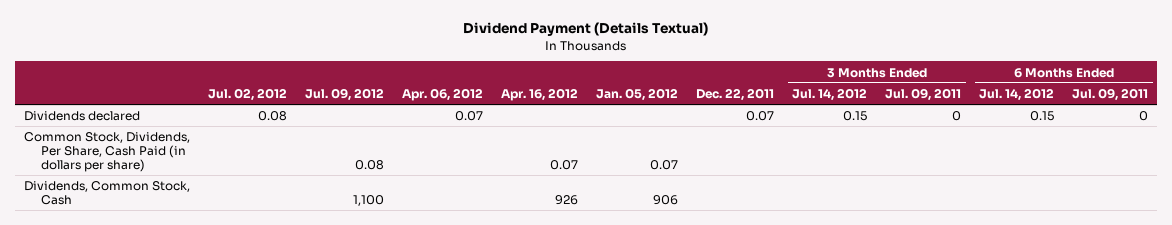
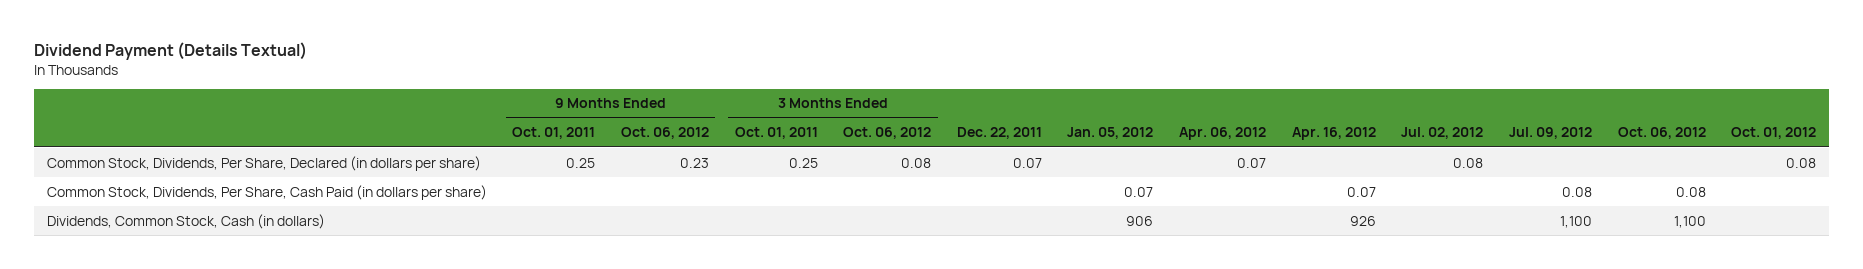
- | Jul. 02, 2012 | Jul. 09, 2012 | Apr. 06, 2012 | Apr. 16, 2012 | Jan. 05, 2012 | Dec. 22, 2011 | 3 Months Ended Jul. 14, 2012 | 3 Months Ended Jul. 09, 2011 | 6 Months Ended Jul. 14, 2012 | 6 Months Ended Jul. 09, 2011
+ | 9 Months Ended Oct. 01, 2011 | 9 Months Ended Oct. 06, 2012 | 3 Months Ended Oct. 01, 2011 | 3 Months Ended Oct. 06, 2012 | Dec. 22, 2011 | Jan. 05, 2012 | Apr. 06, 2012 | Apr. 16, 2012 | Jul. 02, 2012 | Jul. 09, 2012 | Oct. 06, 2012 | Oct. 01, 2012
- Dividends declared | 0.08 | | 0.07 | | | 0.07 | 0.15 | 0 | 0.15 | 0
+ Common Stock, Dividends, Per Share, Declared (in dollars per share) | 0.25 | 0.23 | 0.25 | 0.08 | 0.07 | | 0.07 | | 0.08 | | | 0.08
- Dividends, Common Stock, Cash | | 1,100 | | 926 | 906 | | | | |
+ Dividends, Common Stock, Cash (in dollars) | | | | | | 906 | | 926 | | 1,100 | 1,100 |

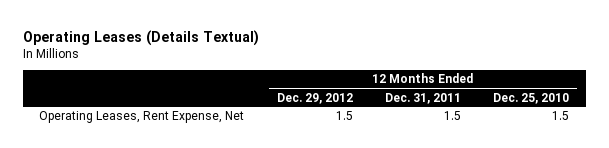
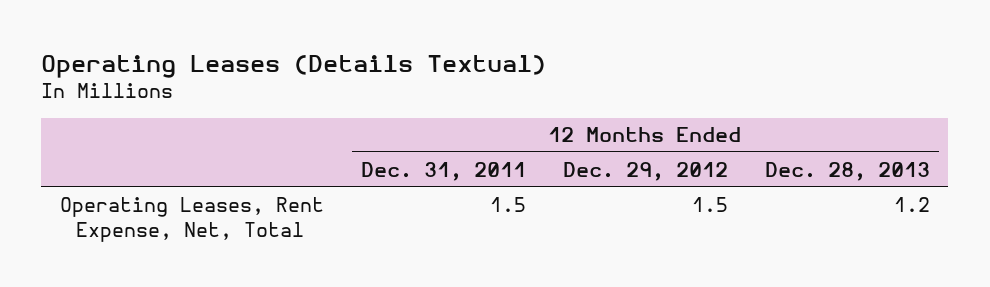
- | 12 Months Ended Dec. 29, 2012 | 12 Months Ended Dec. 31, 2011 | 12 Months Ended Dec. 25, 2010
+ | 12 Months Ended Dec. 31, 2011 | 12 Months Ended Dec. 29, 2012 | 12 Months Ended Dec. 28, 2013
- Operating Leases, Rent Expense, Net | 1.5 | 1.5 | 1.5
+ Operating Leases, Rent Expense, Net, Total | 1.5 | 1.5 | 1.2

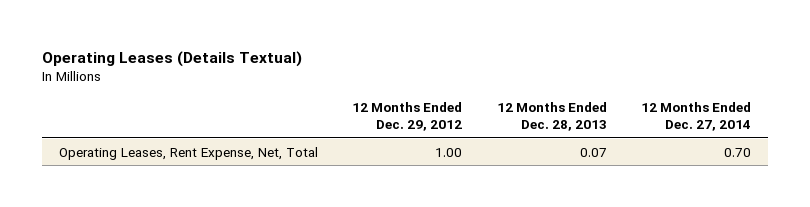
- | 12 Months Ended Dec. 31, 2011 | 12 Months Ended Dec. 29, 2012 | 12 Months Ended Dec. 28, 2013
+ | 12 Months Ended Dec. 29, 2012 | 12 Months Ended Dec. 28, 2013 | 12 Months Ended Dec. 27, 2014
- Operating Leases, Rent Expense, Net, Total | 1.5 | 1.5 | 1.2
+ Operating Leases, Rent Expense, Net, Total | 1.00 | 0.07 | 0.70

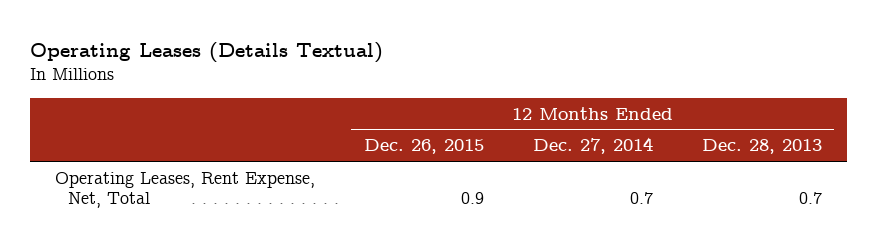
- | 12 Months Ended Dec. 29, 2012 | 12 Months Ended Dec. 28, 2013 | 12 Months Ended Dec. 27, 2014
+ | 12 Months Ended Dec. 26, 2015 | 12 Months Ended Dec. 27, 2014 | 12 Months Ended Dec. 28, 2013
- Operating Leases, Rent Expense, Net, Total | 1.00 | 0.07 | 0.70
+ Operating Leases, Rent Expense, Net, Total | 0.9 | 0.7 | 0.7

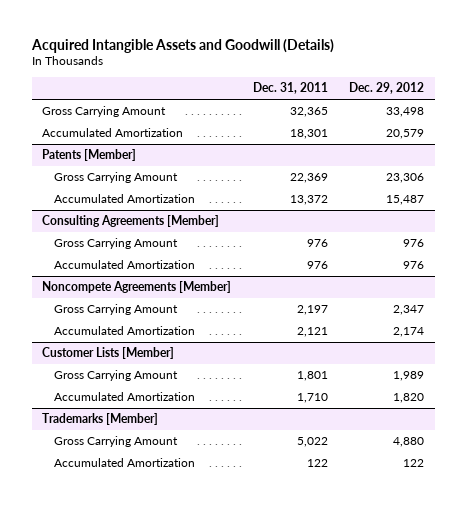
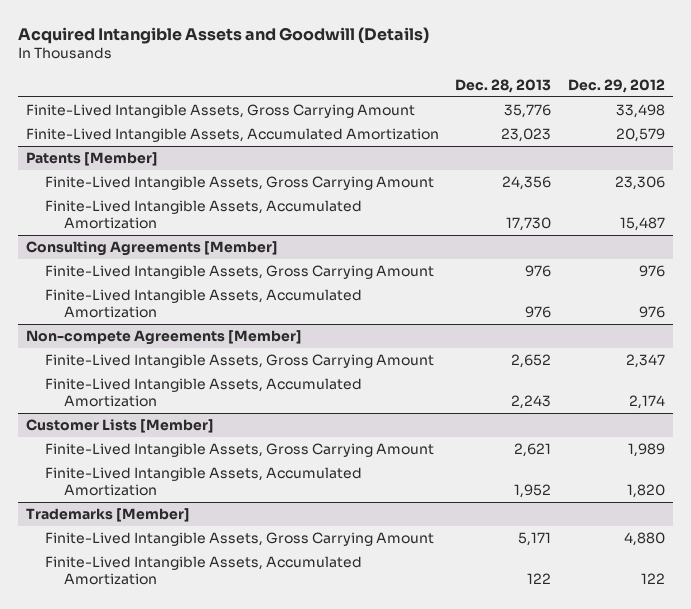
- | Dec. 31, 2011 | Dec. 29, 2012
+ | Dec. 28, 2013 | Dec. 29, 2012
- Gross Carrying Amount | 32,365 | 33,498
- Accumulated Amortization | 18,301 | 20,579
+ Finite-Lived Intangible Assets, Gross Carrying Amount | 35,776 | 33,498
+ Finite-Lived Intangible Assets, Accumulated Amortization | 23,023 | 20,579
@ Patents [Member]
- Gross Carrying Amount | 22,369 | 23,306
- Accumulated Amortization | 13,372 | 15,487
+ Finite-Lived Intangible Assets, Gross Carrying Amount | 24,356 | 23,306
+ Finite-Lived Intangible Assets, Accumulated Amortization | 17,730 | 15,487
@ Consulting Agreements [Member]
- Gross Carrying Amount | 976 | 976
- Accumulated Amortization | 976 | 976
- Noncompete Agreements [Member]
- Gross Carrying Amount | 2,197 | 2,347
- Accumulated Amortization | 2,121 | 2,174
@ Consulting Agreements [Member]
+ Finite-Lived Intangible Assets, Gross Carrying Amount | 976 | 976
+ Finite-Lived Intangible Assets, Accumulated Amortization | 976 | 976
+ Non-compete Agreements [Member]
+ Finite-Lived Intangible Assets, Gross Carrying Amount | 2,652 | 2,347
+ Finite-Lived Intangible Assets, Accumulated Amortization | 2,243 | 2,174
@ Customer Lists [Member]
- Gross Carrying Amount | 1,801 | 1,989
- Accumulated Amortization | 1,710 | 1,820
+ Finite-Lived Intangible Assets, Gross Carrying Amount | 2,621 | 1,989
+ Finite-Lived Intangible Assets, Accumulated Amortization | 1,952 | 1,820
@ Trademarks [Member]
- Gross Carrying Amount | 5,022 | 4,880
- Accumulated Amortization | 122 | 122
+ Finite-Lived Intangible Assets, Gross Carrying Amount | 5,171 | 4,880
+ Finite-Lived Intangible Assets, Accumulated Amortization | 122 | 122

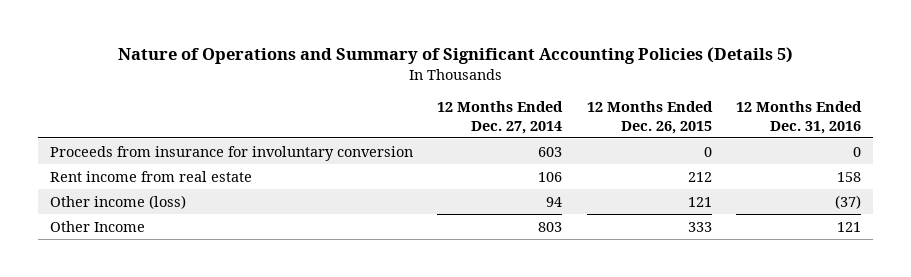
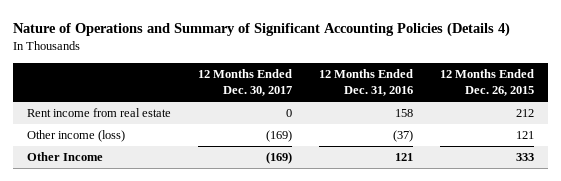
- Nature of Operations and Summary of Significant Accounting Policies (Details 5)
+ Nature of Operations and Summary of Significant Accounting Policies (Details 4)
- | 12 Months Ended Dec. 27, 2014 | 12 Months Ended Dec. 26, 2015 | 12 Months Ended Dec. 31, 2016
+ | 12 Months Ended Dec. 30, 2017 | 12 Months Ended Dec. 31, 2016 | 12 Months Ended Dec. 26, 2015
- Proceeds from insurance for involuntary conversion | 603 | 0 | 0

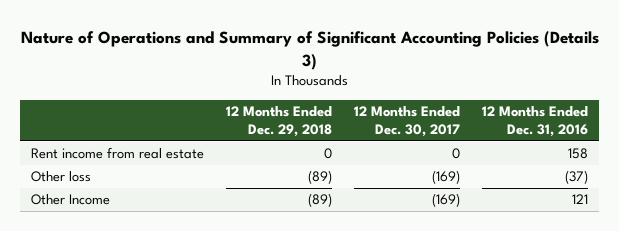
- Nature of Operations and Summary of Significant Accounting Policies (Details 4)
+ Nature of Operations and Summary of Significant Accounting Policies (Details 3)
- | 12 Months Ended Dec. 30, 2017 | 12 Months Ended Dec. 31, 2016 | 12 Months Ended Dec. 26, 2015
+ | 12 Months Ended Dec. 29, 2018 | 12 Months Ended Dec. 30, 2017 | 12 Months Ended Dec. 31, 2016
- Other income (loss) | (169) | (37) | 121
+ Other loss | (89) | (169) | (37)

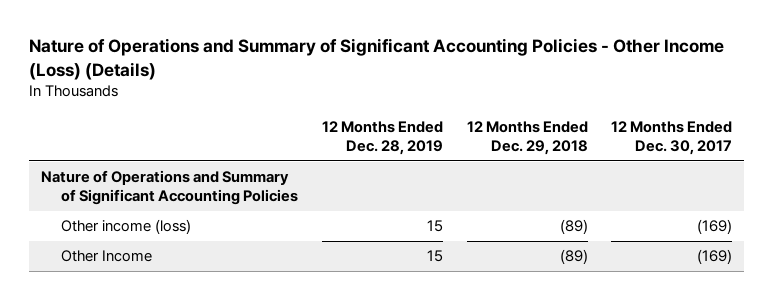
- Nature of Operations and Summary of Significant Accounting Policies (Details 3)
+ Nature of Operations and Summary of Significant Accounting Policies - Other Income (Loss) (Details)
- | 12 Months Ended Dec. 29, 2018 | 12 Months Ended Dec. 30, 2017 | 12 Months Ended Dec. 31, 2016
+ | 12 Months Ended Dec. 28, 2019 | 12 Months Ended Dec. 29, 2018 | 12 Months Ended Dec. 30, 2017
- Rent income from real estate | 0 | 0 | 158
- Other loss | (89) | (169) | (37)
+ Nature of Operations and Summary of Significant Accounting Policies
+ Other income (loss) | 15 | (89) | (169)

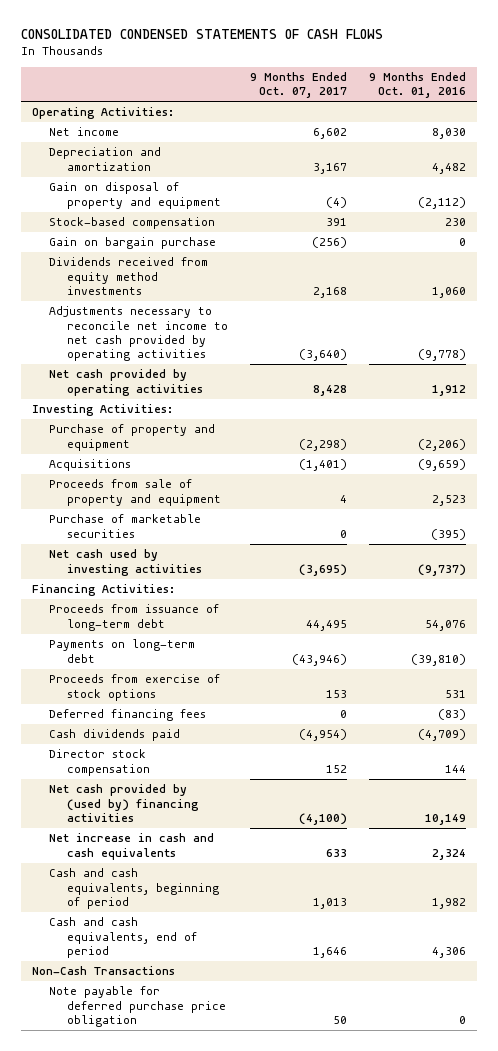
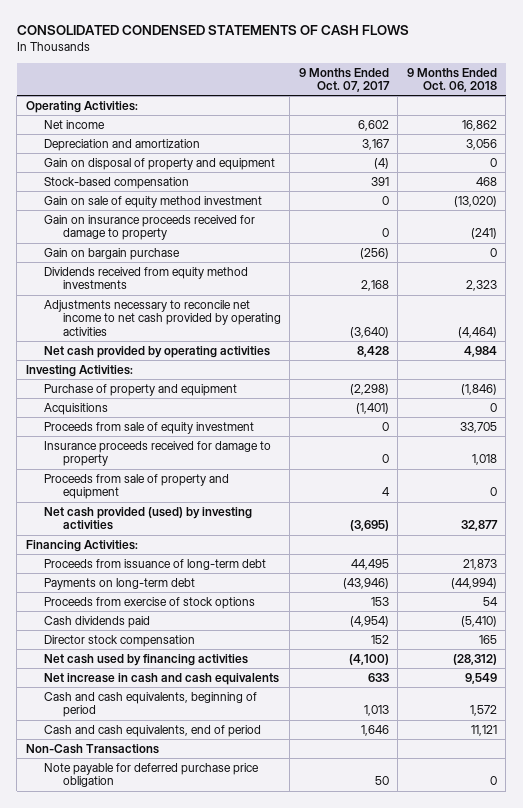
- | 9 Months Ended Oct. 07, 2017 | 9 Months Ended Oct. 01, 2016
+ | 9 Months Ended Oct. 07, 2017 | 9 Months Ended Oct. 06, 2018
+ Gain on sale of equity method investment | 0 | (13,020)
+ Gain on insurance proceeds received for damage to property | 0 | (241)
+ Proceeds from sale of equity investment | 0 | 33,705
+ Insurance proceeds received for damage to property | 0 | 1,018
- Purchase of marketable securities | 0 | (395)
- Net cash used by investing activities | (3,695) | (9,737)
+ Net cash provided (used) by investing activities | (3,695) | 32,877
- Deferred financing fees | 0 | (83)
- Net cash provided by (used by) financing activities | (4,100) | 10,149
+ Net cash used by financing activities | (4,100) | (28,312)

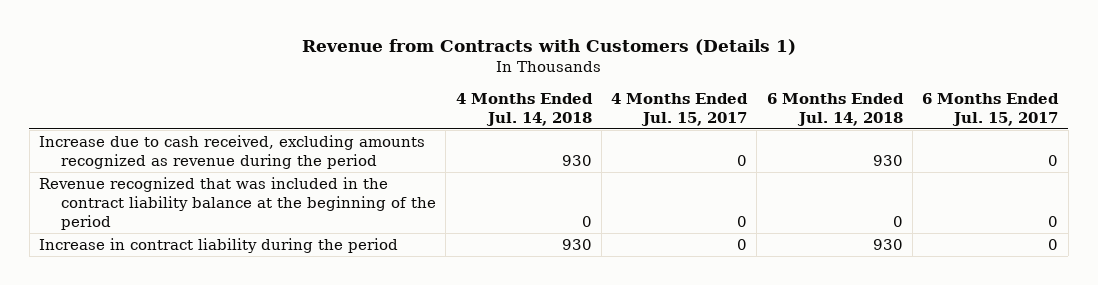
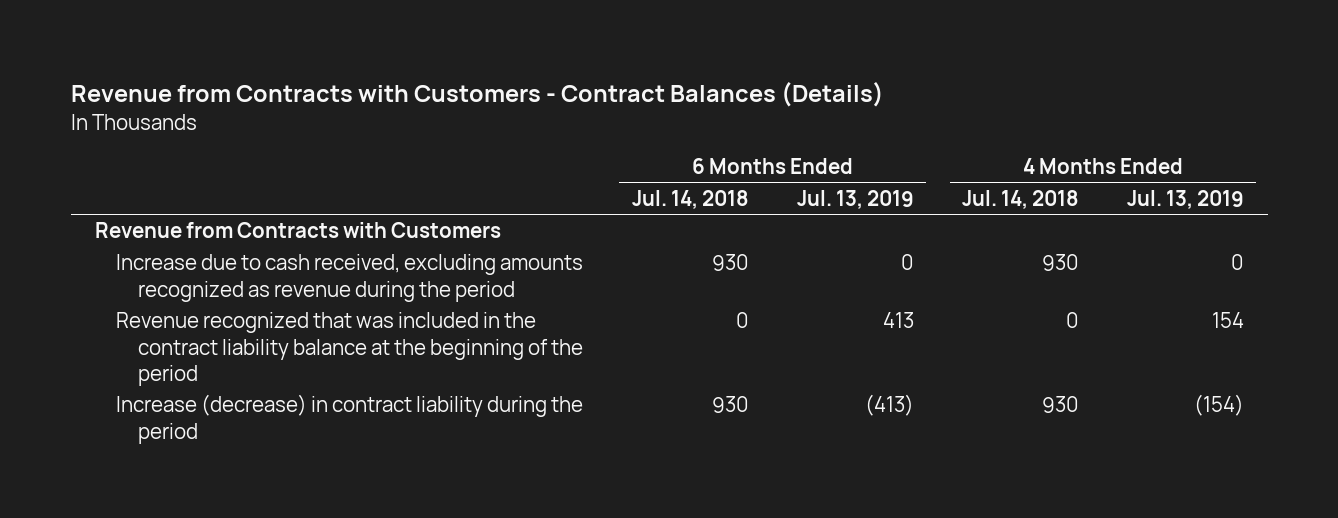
- Revenue from Contracts with Customers (Details 1)
+ Revenue from Contracts with Customers - Contract Balances (Details)
- | 4 Months Ended Jul. 14, 2018 | 4 Months Ended Jul. 15, 2017 | 6 Months Ended Jul. 14, 2018 | 6 Months Ended Jul. 15, 2017
+ | 6 Months Ended Jul. 14, 2018 | 6 Months Ended Jul. 13, 2019 | 4 Months Ended Jul. 14, 2018 | 4 Months Ended Jul. 13, 2019
+ Revenue from Contracts with Customers
- Increase in contract liability during the period | 930 | 0 | 930 | 0
+ Increase (decrease) in contract liability during the period | 930 | (413) | 930 | (154)

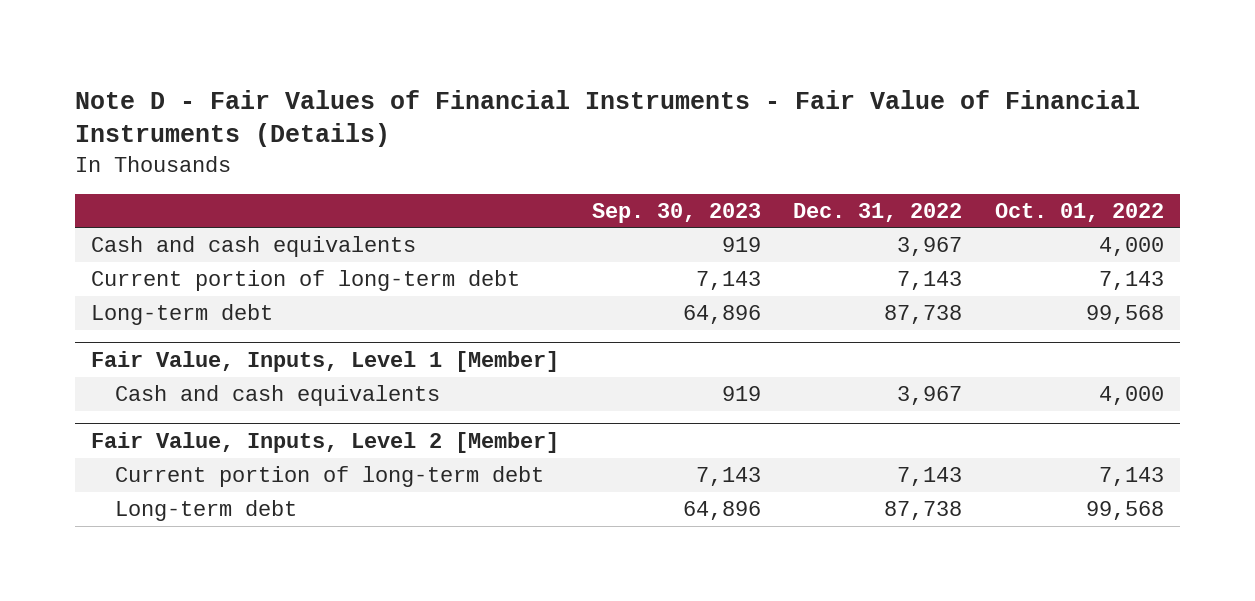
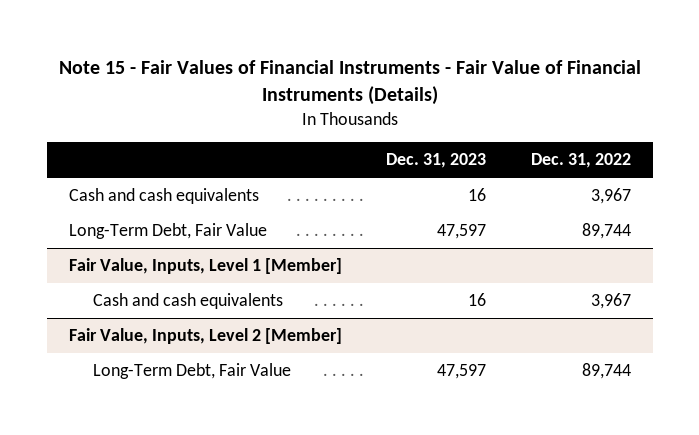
- Note D - Fair Values of Financial Instruments - Fair Value of Financial Instruments (Details)
+ Note 15 - Fair Values of Financial Instruments - Fair Value of Financial Instruments (Details)
- | Sep. 30, 2023 | Dec. 31, 2022 | Oct. 01, 2022
+ | Dec. 31, 2023 | Dec. 31, 2022
- Current portion of long-term debt | 7,143 | 7,143 | 7,143
- Long-term debt | 64,896 | 87,738 | 99,568
+ Long-Term Debt, Fair Value | 47,597 | 89,744
@ Fair Value, Inputs, Level 2 [Member]
- Current portion of long-term debt | 7,143 | 7,143 | 7,143
- Long-term debt | 64,896 | 87,738 | 99,568
+ Long-Term Debt, Fair Value | 47,597 | 89,744

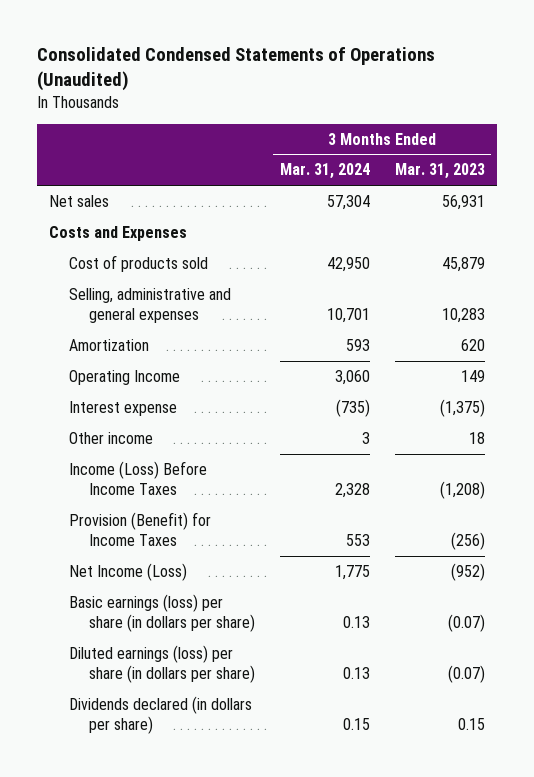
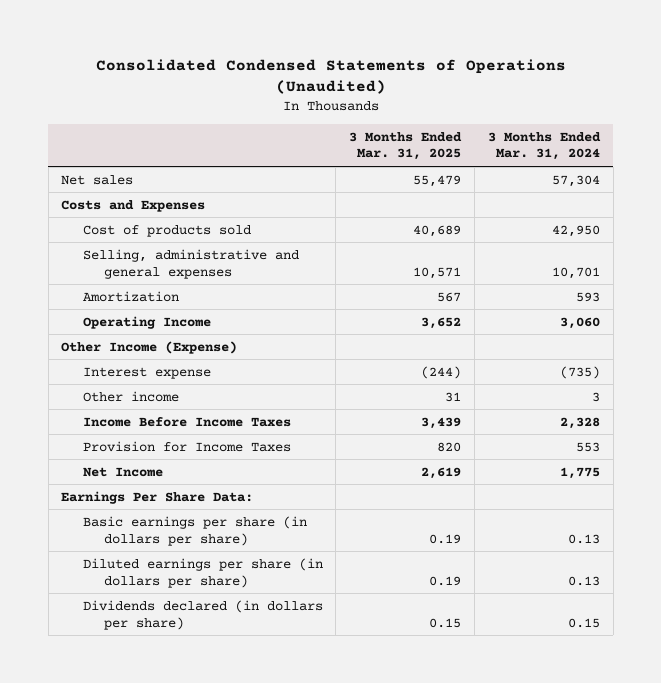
- | 3 Months Ended Mar. 31, 2024 | 3 Months Ended Mar. 31, 2023
+ | 3 Months Ended Mar. 31, 2025 | 3 Months Ended Mar. 31, 2024
+ Other Income (Expense)
- Income (Loss) Before Income Taxes | 2,328 | (1,208)
- Provision (Benefit) for Income Taxes | 553 | (256)
- Net Income (Loss) | 1,775 | (952)
- Basic earnings (loss) per share (in dollars per share) | 0.13 | (0.07)
- Diluted earnings (loss) per share (in dollars per share) | 0.13 | (0.07)
+ Income Before Income Taxes | 3,439 | 2,328
+ Provision for Income Taxes | 820 | 553
+ Net Income | 2,619 | 1,775
+ Earnings Per Share Data:
+ Basic earnings per share (in dollars per share) | 0.19 | 0.13
+ Diluted earnings per share (in dollars per share) | 0.19 | 0.13

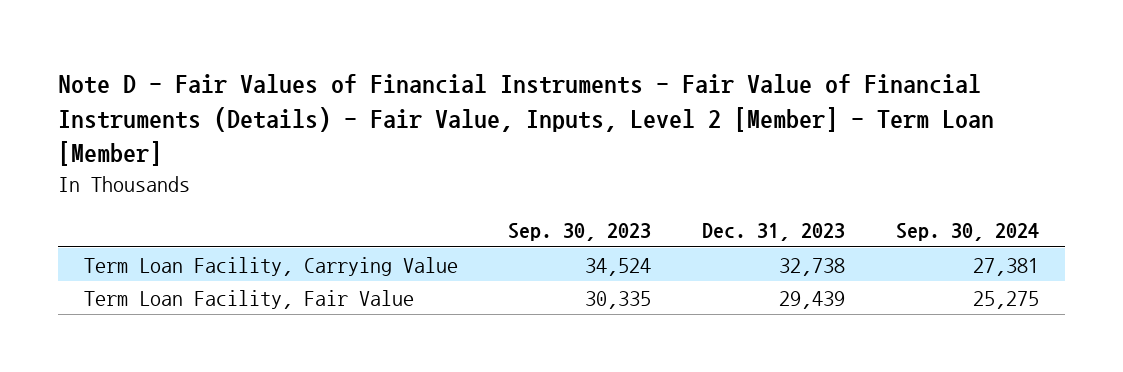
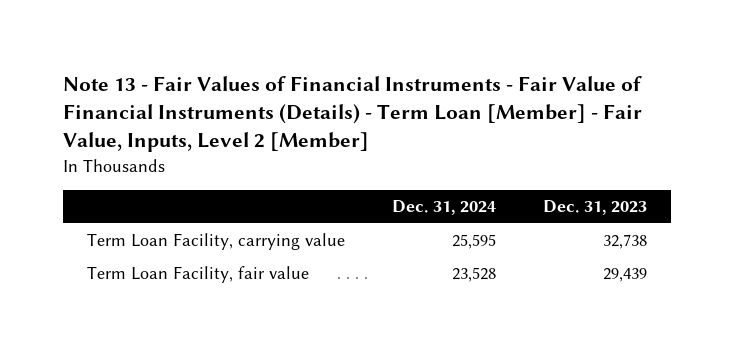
- Note D - Fair Values of Financial Instruments - Fair Value of Financial Instruments (Details) - Fair Value, Inputs, Level 2 [Member] - Term Loan [Member]
+ Note 13 - Fair Values of Financial Instruments - Fair Value of Financial Instruments (Details) - Term Loan [Member] - Fair Value, Inputs, Level 2 [Member]
- | Sep. 30, 2023 | Dec. 31, 2023 | Sep. 30, 2024
+ | Dec. 31, 2024 | Dec. 31, 2023
- Term Loan Facility, Carrying Value | 34,524 | 32,738 | 27,381
- Term Loan Facility, Fair Value | 30,335 | 29,439 | 25,275
+ Term Loan Facility, carrying value | 25,595 | 32,738
+ Term Loan Facility, fair value | 23,528 | 29,439

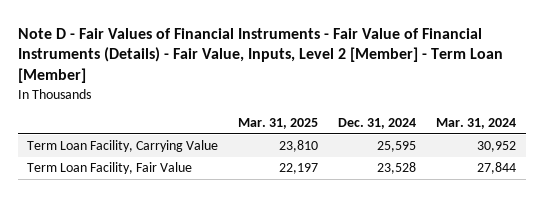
- Note 13 - Fair Values of Financial Instruments - Fair Value of Financial Instruments (Details) - Term Loan [Member] - Fair Value, Inputs, Level 2 [Member]
+ Note D - Fair Values of Financial Instruments - Fair Value of Financial Instruments (Details) - Fair Value, Inputs, Level 2 [Member] - Term Loan [Member]
- | Dec. 31, 2024 | Dec. 31, 2023
+ | Mar. 31, 2025 | Dec. 31, 2024 | Mar. 31, 2024
- Term Loan Facility, carrying value | 25,595 | 32,738
- Term Loan Facility, fair value | 23,528 | 29,439
+ Term Loan Facility, Carrying Value | 23,810 | 25,595 | 30,952
+ Term Loan Facility, Fair Value | 22,197 | 23,528 | 27,844

